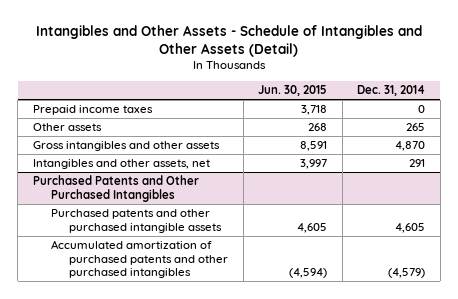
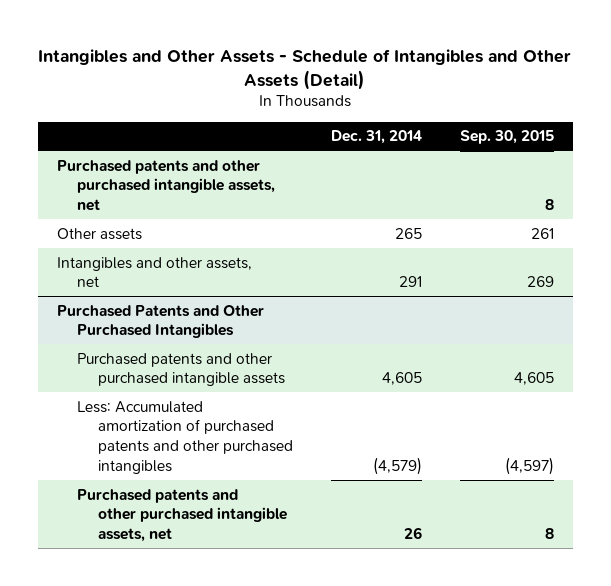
- | Jun. 30, 2015 | Dec. 31, 2014
+ | Dec. 31, 2014 | Sep. 30, 2015
- Prepaid income taxes | 3,718 | 0
+ Purchased patents and other purchased intangible assets, net | | 8
- Gross intangibles and other assets | 8,591 | 4,870
@ Purchased Patents and Other Purchased Intangibles
- Accumulated amortization of purchased patents and other purchased intangibles | (4,594) | (4,579)
+ Less: Accumulated amortization of purchased patents and other purchased intangibles | (4,579) | (4,597)
+ Purchased patents and other purchased intangible assets, net | 26 | 8

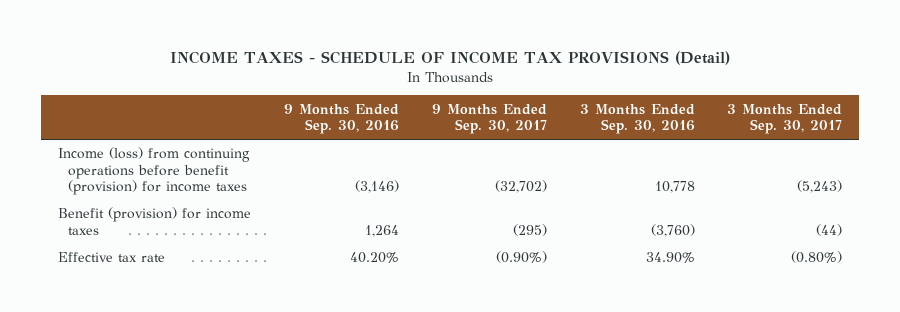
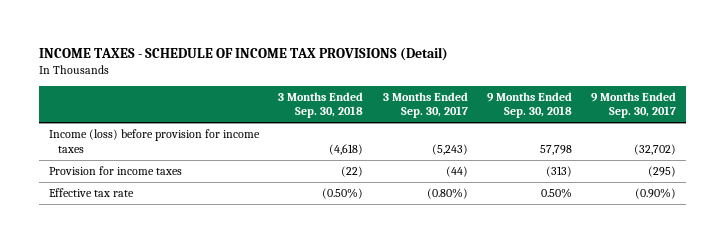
- | 9 Months Ended Sep. 30, 2016 | 9 Months Ended Sep. 30, 2017 | 3 Months Ended Sep. 30, 2016 | 3 Months Ended Sep. 30, 2017
+ | 3 Months Ended Sep. 30, 2018 | 3 Months Ended Sep. 30, 2017 | 9 Months Ended Sep. 30, 2018 | 9 Months Ended Sep. 30, 2017
- Income (loss) from continuing operations before benefit (provision) for income taxes | (3,146) | (32,702) | 10,778 | (5,243)
- Benefit (provision) for income taxes | 1,264 | (295) | (3,760) | (44)
+ Income (loss) before provision for income taxes | (4,618) | (5,243) | 57,798 | (32,702)
+ Provision for income taxes | (22) | (44) | (313) | (295)

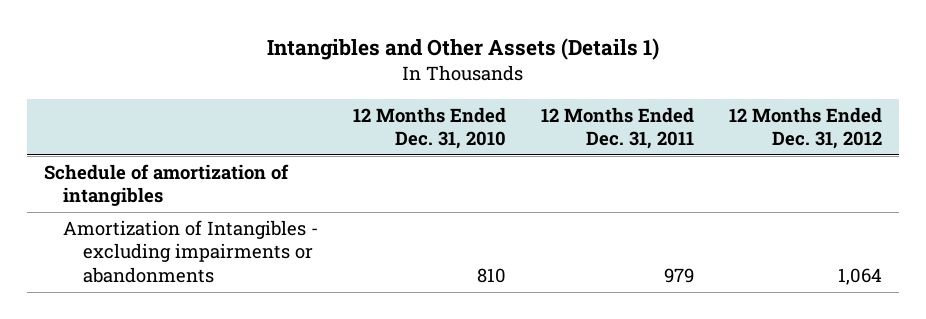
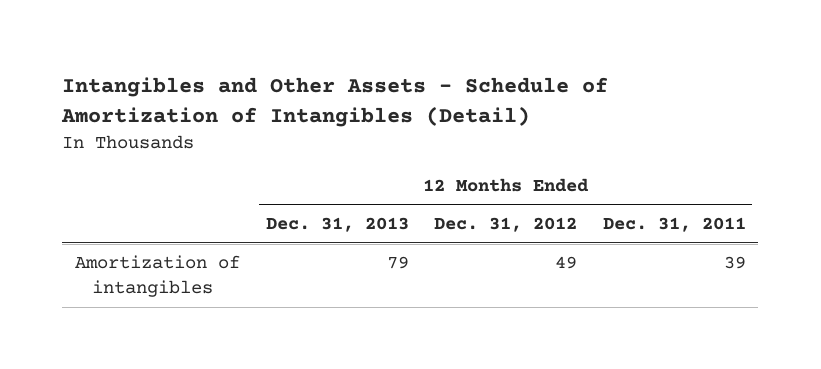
- Intangibles and Other Assets (Details 1)
+ Intangibles and Other Assets - Schedule of Amortization of Intangibles (Detail)
- | 12 Months Ended Dec. 31, 2010 | 12 Months Ended Dec. 31, 2011 | 12 Months Ended Dec. 31, 2012
+ | 12 Months Ended Dec. 31, 2013 | 12 Months Ended Dec. 31, 2012 | 12 Months Ended Dec. 31, 2011
- Schedule of amortization of intangibles
- Amortization of Intangibles - excluding impairments or abandonments | 810 | 979 | 1,064
+ Amortization of intangibles | 79 | 49 | 39

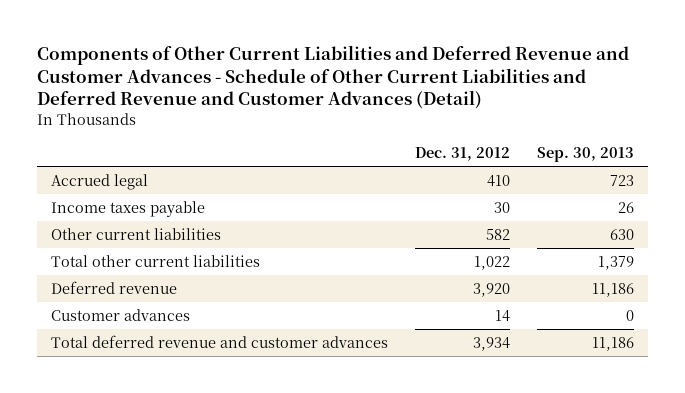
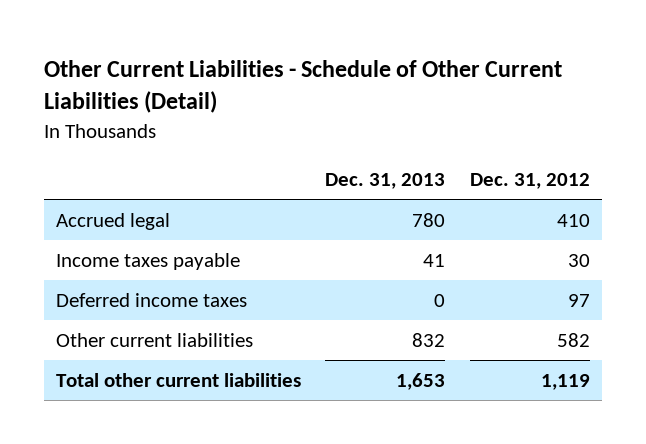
- Components of Other Current Liabilities and Deferred Revenue and Customer Advances - Schedule of Other Current Liabilities and Deferred Revenue and Customer Advances (Detail)
+ Other Current Liabilities - Schedule of Other Current Liabilities (Detail)
- | Dec. 31, 2012 | Sep. 30, 2013
+ | Dec. 31, 2013 | Dec. 31, 2012
+ Deferred income taxes | 0 | 97
- Total other current liabilities | 1,022 | 1,379
- Deferred revenue | 3,920 | 11,186
- Customer advances | 14 | 0
- Total deferred revenue and customer advances | 3,934 | 11,186
+ Total other current liabilities | 1,653 | 1,119

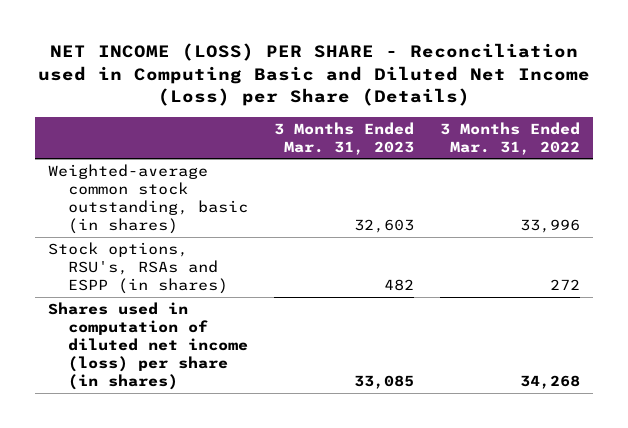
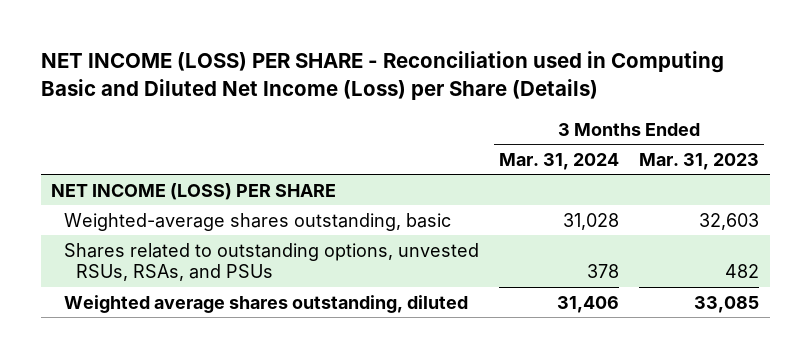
- | 3 Months Ended Mar. 31, 2023 | 3 Months Ended Mar. 31, 2022
+ | 3 Months Ended Mar. 31, 2024 | 3 Months Ended Mar. 31, 2023
- Weighted-average common stock outstanding, basic (in shares) | 32,603 | 33,996
- Stock options, RSU's, RSAs and ESPP (in shares) | 482 | 272
- Shares used in computation of diluted net income (loss) per share (in shares) | 33,085 | 34,268
+ NET INCOME (LOSS) PER SHARE
+ Weighted-average shares outstanding, basic | 31,028 | 32,603
+ Shares related to outstanding options, unvested RSUs, RSAs, and PSUs | 378 | 482
+ Weighted average shares outstanding, diluted | 31,406 | 33,085

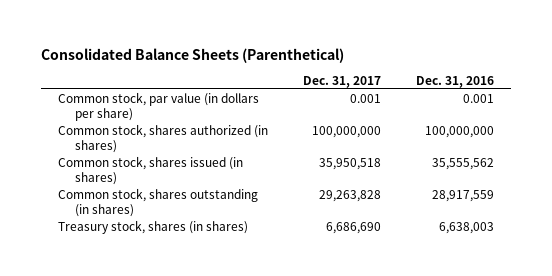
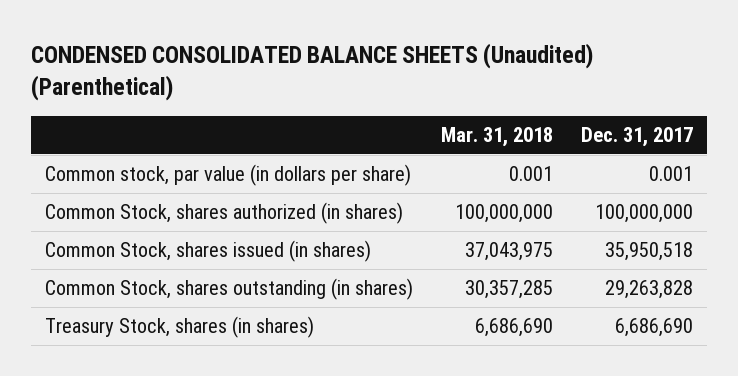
- Consolidated Balance Sheets (Parenthetical)
+ CONDENSED CONSOLIDATED BALANCE SHEETS (Unaudited) (Parenthetical)
- | Dec. 31, 2017 | Dec. 31, 2016
+ | Mar. 31, 2018 | Dec. 31, 2017
- Common stock, shares authorized (in shares) | 100,000,000 | 100,000,000
- Common stock, shares issued (in shares) | 35,950,518 | 35,555,562
- Common stock, shares outstanding (in shares) | 29,263,828 | 28,917,559
- Treasury stock, shares (in shares) | 6,686,690 | 6,638,003
+ Common Stock, shares authorized (in shares) | 100,000,000 | 100,000,000
+ Common Stock, shares issued (in shares) | 37,043,975 | 35,950,518
+ Common Stock, shares outstanding (in shares) | 30,357,285 | 29,263,828
+ Treasury Stock, shares (in shares) | 6,686,690 | 6,686,690

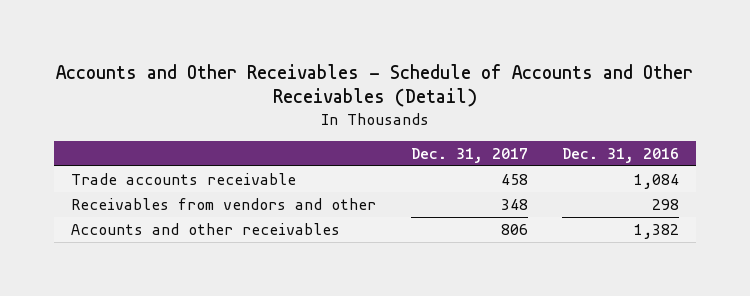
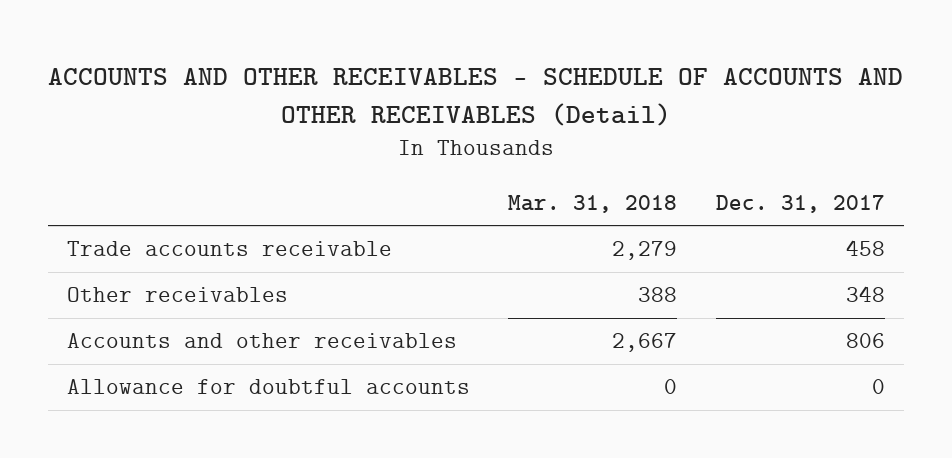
- Accounts and Other Receivables - Schedule of Accounts and Other Receivables (Detail)
+ ACCOUNTS AND OTHER RECEIVABLES - SCHEDULE OF ACCOUNTS AND OTHER RECEIVABLES (Detail)
- | Dec. 31, 2017 | Dec. 31, 2016
+ | Mar. 31, 2018 | Dec. 31, 2017
- Receivables from vendors and other | 348 | 298
+ Other receivables | 388 | 348
+ Allowance for doubtful accounts | 0 | 0

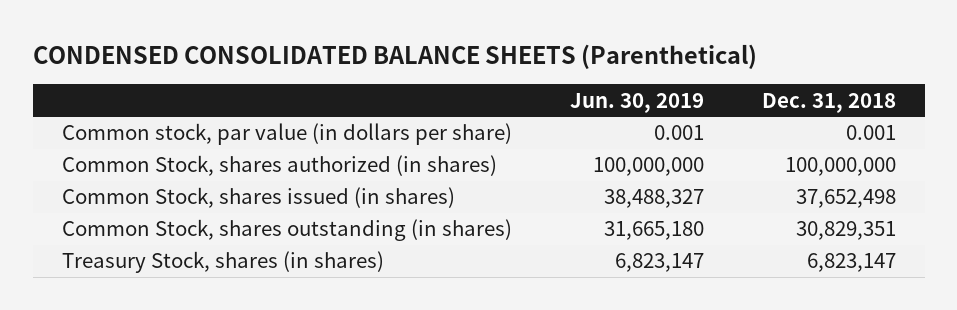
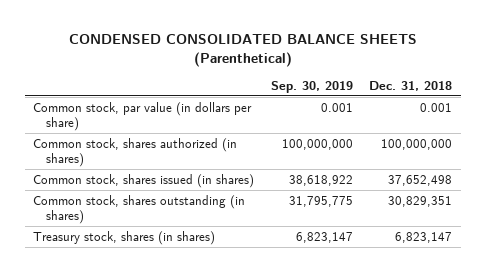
- | Jun. 30, 2019 | Dec. 31, 2018
+ | Sep. 30, 2019 | Dec. 31, 2018
- Common Stock, shares authorized (in shares) | 100,000,000 | 100,000,000
- Common Stock, shares issued (in shares) | 38,488,327 | 37,652,498
- Common Stock, shares outstanding (in shares) | 31,665,180 | 30,829,351
- Treasury Stock, shares (in shares) | 6,823,147 | 6,823,147
+ Common stock, shares authorized (in shares) | 100,000,000 | 100,000,000
+ Common stock, shares issued (in shares) | 38,618,922 | 37,652,498
+ Common stock, shares outstanding (in shares) | 31,795,775 | 30,829,351
+ Treasury stock, shares (in shares) | 6,823,147 | 6,823,147

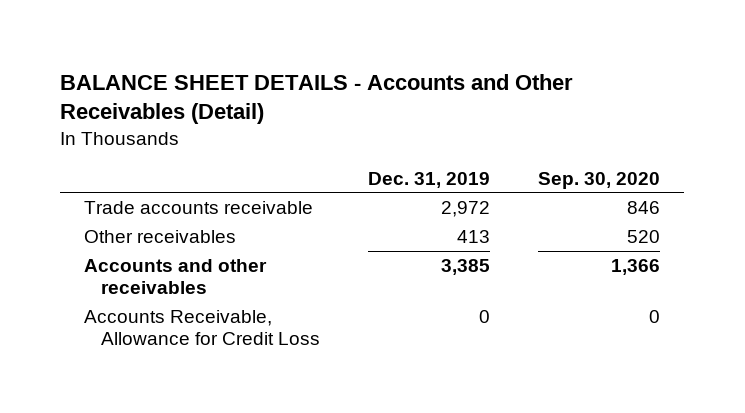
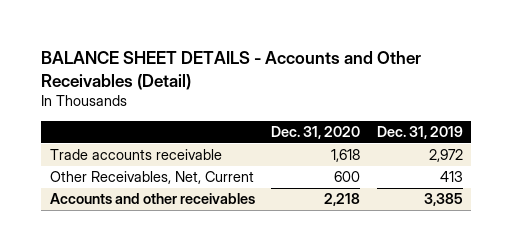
- | Dec. 31, 2019 | Sep. 30, 2020
+ | Dec. 31, 2020 | Dec. 31, 2019
- Other receivables | 413 | 520
+ Other Receivables, Net, Current | 600 | 413
- Accounts Receivable, Allowance for Credit Loss | 0 | 0

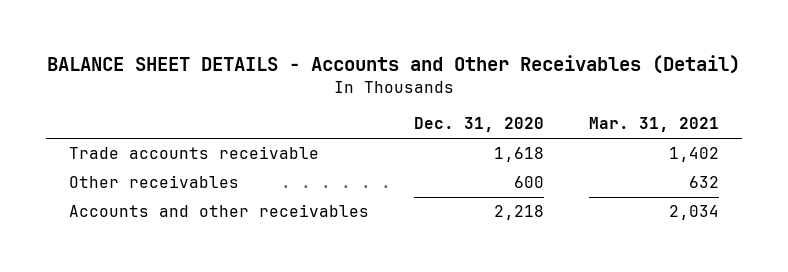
- | Dec. 31, 2020 | Dec. 31, 2019
+ | Dec. 31, 2020 | Mar. 31, 2021
- Other Receivables, Net, Current | 600 | 413
+ Other receivables | 600 | 632

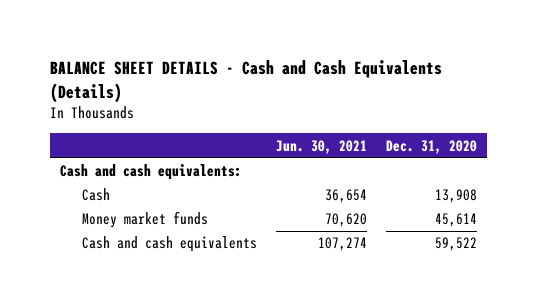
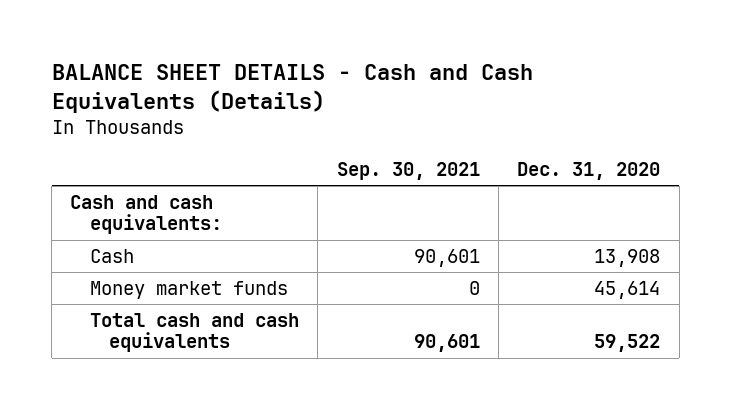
- | Jun. 30, 2021 | Dec. 31, 2020
+ | Sep. 30, 2021 | Dec. 31, 2020
- Cash and cash equivalents | 107,274 | 59,522
+ Total cash and cash equivalents | 90,601 | 59,522

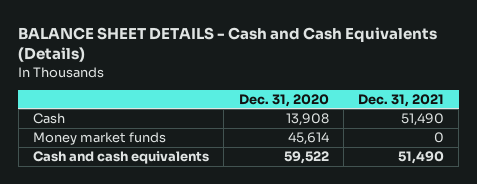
- | Sep. 30, 2021 | Dec. 31, 2020
+ | Dec. 31, 2020 | Dec. 31, 2021
- Cash and cash equivalents:
- Total cash and cash equivalents | 90,601 | 59,522
+ Cash and cash equivalents | 59,522 | 51,490

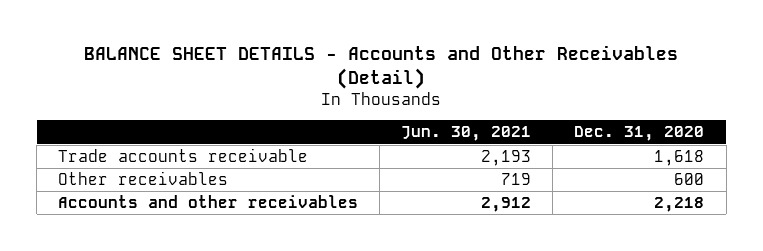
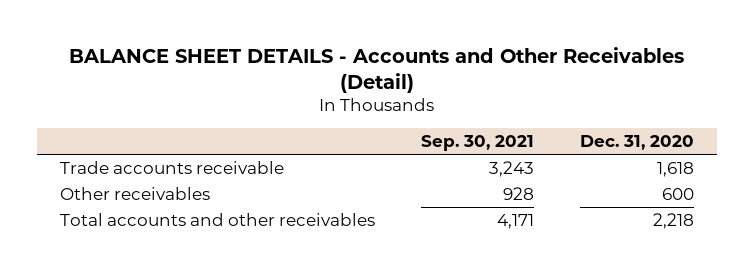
- | Jun. 30, 2021 | Dec. 31, 2020
+ | Sep. 30, 2021 | Dec. 31, 2020
- Accounts and other receivables | 2,912 | 2,218
+ Total accounts and other receivables | 4,171 | 2,218

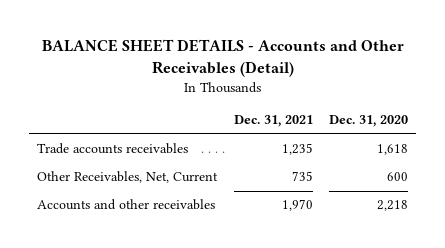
- | Sep. 30, 2021 | Dec. 31, 2020
+ | Dec. 31, 2021 | Dec. 31, 2020
- Trade accounts receivable | 3,243 | 1,618
- Other receivables | 928 | 600
- Total accounts and other receivables | 4,171 | 2,218
+ Trade accounts receivables | 1,235 | 1,618
+ Other Receivables, Net, Current | 735 | 600
+ Accounts and other receivables | 1,970 | 2,218

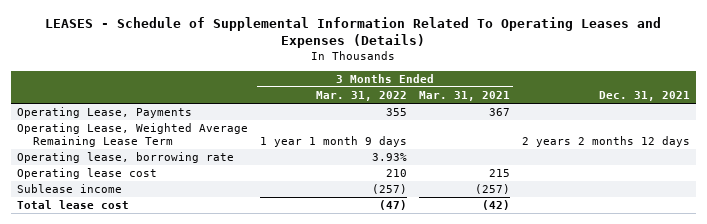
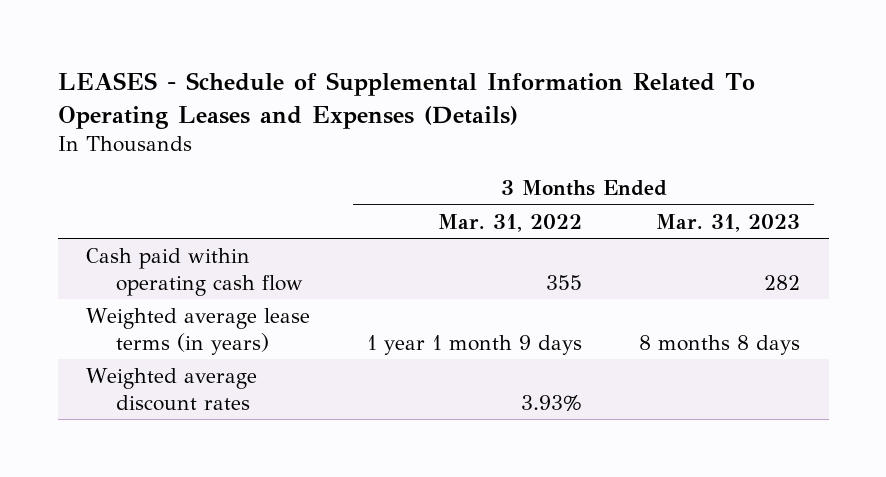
- | 3 Months Ended Mar. 31, 2022 | 3 Months Ended Mar. 31, 2021 | Dec. 31, 2021
+ | 3 Months Ended Mar. 31, 2022 | 3 Months Ended Mar. 31, 2023
- Operating Lease, Payments | 355 | 367 |
- Operating Lease, Weighted Average Remaining Lease Term | 1 year 1 month 9 days | | 2 years 2 months 12 days
- Operating lease, borrowing rate | 3.93% | |
- Operating lease cost | 210 | 215 |
- Sublease income | (257) | (257) |
- Total lease cost | (47) | (42) |
+ Cash paid within operating cash flow | 355 | 282
+ Weighted average lease terms (in years) | 1 year 1 month 9 days | 8 months 8 days
+ Weighted average discount rates | 3.93% |

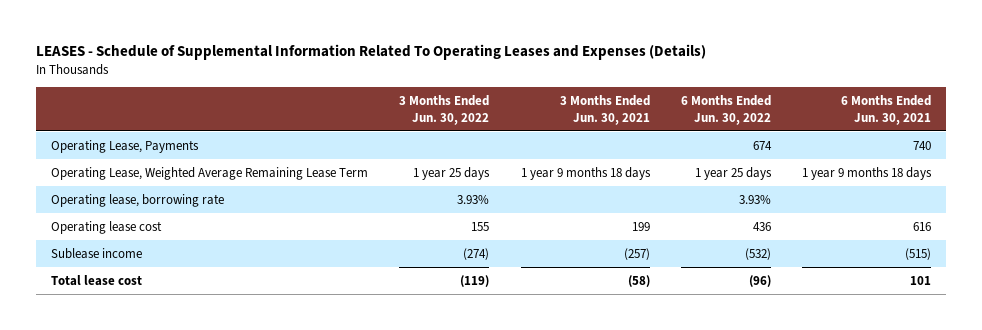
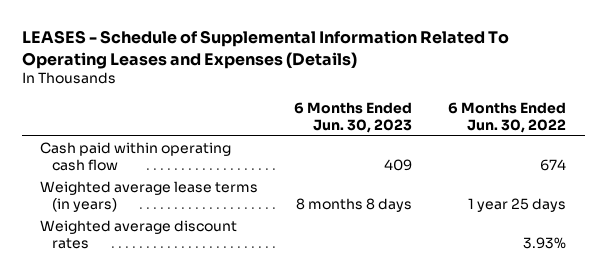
- | 3 Months Ended Jun. 30, 2022 | 3 Months Ended Jun. 30, 2021 | 6 Months Ended Jun. 30, 2022 | 6 Months Ended Jun. 30, 2021
+ | 6 Months Ended Jun. 30, 2023 | 6 Months Ended Jun. 30, 2022
- Operating Lease, Payments | | | 674 | 740
- Operating Lease, Weighted Average Remaining Lease Term | 1 year 25 days | 1 year 9 months 18 days | 1 year 25 days | 1 year 9 months 18 days
- Operating lease, borrowing rate | 3.93% | | 3.93% |
- Operating lease cost | 155 | 199 | 436 | 616
- Sublease income | (274) | (257) | (532) | (515)
- Total lease cost | (119) | (58) | (96) | 101
+ Cash paid within operating cash flow | 409 | 674
+ Weighted average lease terms (in years) | 8 months 8 days | 1 year 25 days
+ Weighted average discount rates | | 3.93%

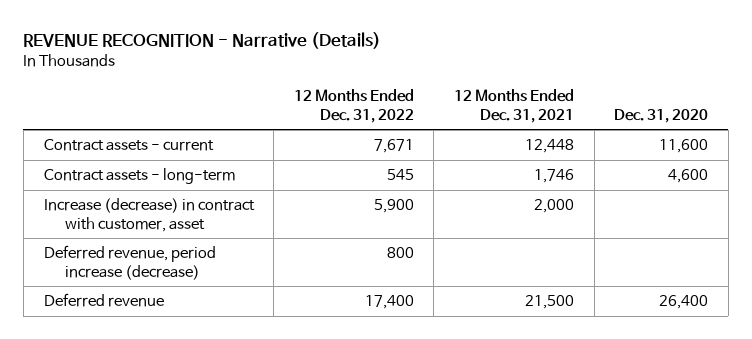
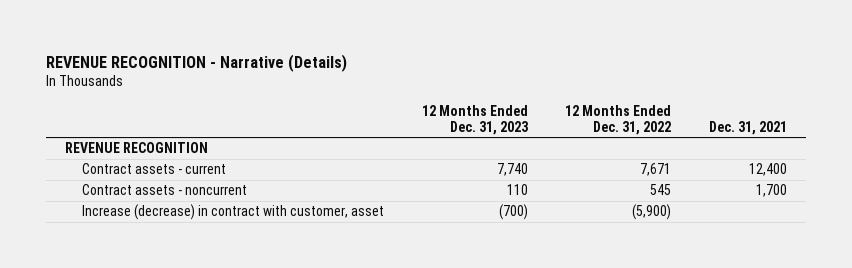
- | 12 Months Ended Dec. 31, 2022 | 12 Months Ended Dec. 31, 2021 | Dec. 31, 2020
+ | 12 Months Ended Dec. 31, 2023 | 12 Months Ended Dec. 31, 2022 | Dec. 31, 2021
+ REVENUE RECOGNITION
- Contract assets - long-term | 545 | 1,746 | 4,600
- Increase (decrease) in contract with customer, asset | 5,900 | 2,000 |
- Deferred revenue, period increase (decrease) | 800 | |
- Deferred revenue | 17,400 | 21,500 | 26,400
+ Contract assets - noncurrent | 110 | 545 | 1,700
+ Increase (decrease) in contract with customer, asset | (700) | (5,900) |

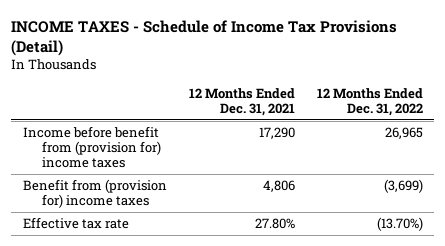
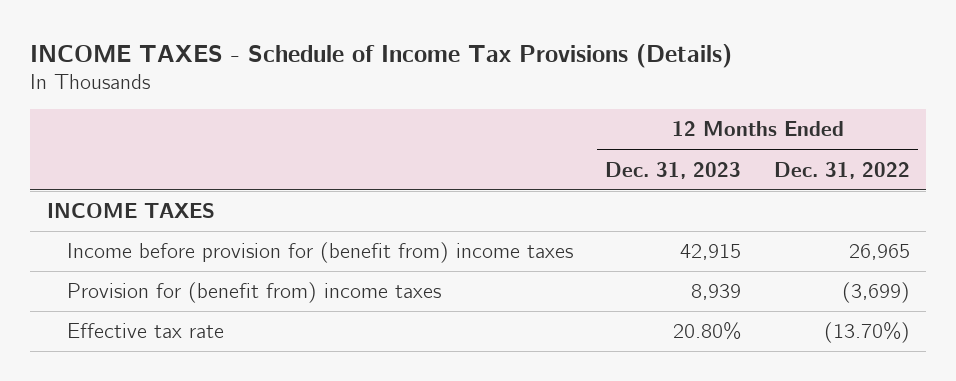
- INCOME TAXES - Schedule of Income Tax Provisions (Detail)
+ INCOME TAXES - Schedule of Income Tax Provisions (Details)
- | 12 Months Ended Dec. 31, 2021 | 12 Months Ended Dec. 31, 2022
+ | 12 Months Ended Dec. 31, 2023 | 12 Months Ended Dec. 31, 2022
- Income before benefit from (provision for) income taxes | 17,290 | 26,965
- Benefit from (provision for) income taxes | 4,806 | (3,699)
+ INCOME TAXES
+ Income before provision for (benefit from) income taxes | 42,915 | 26,965
+ Provision for (benefit from) income taxes | 8,939 | (3,699)

